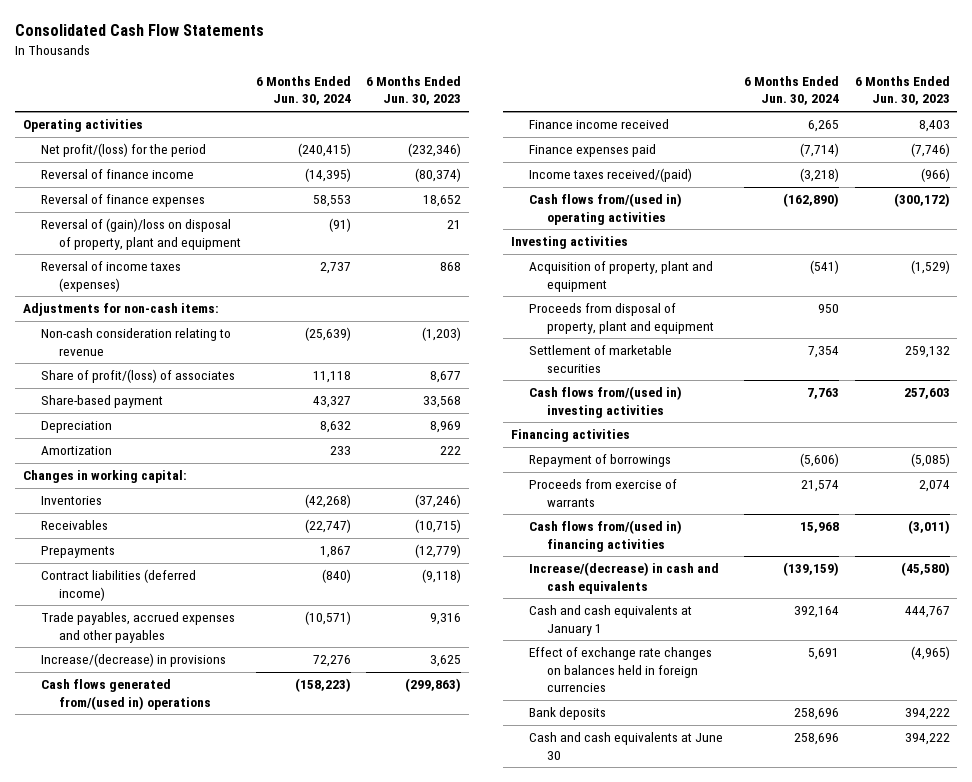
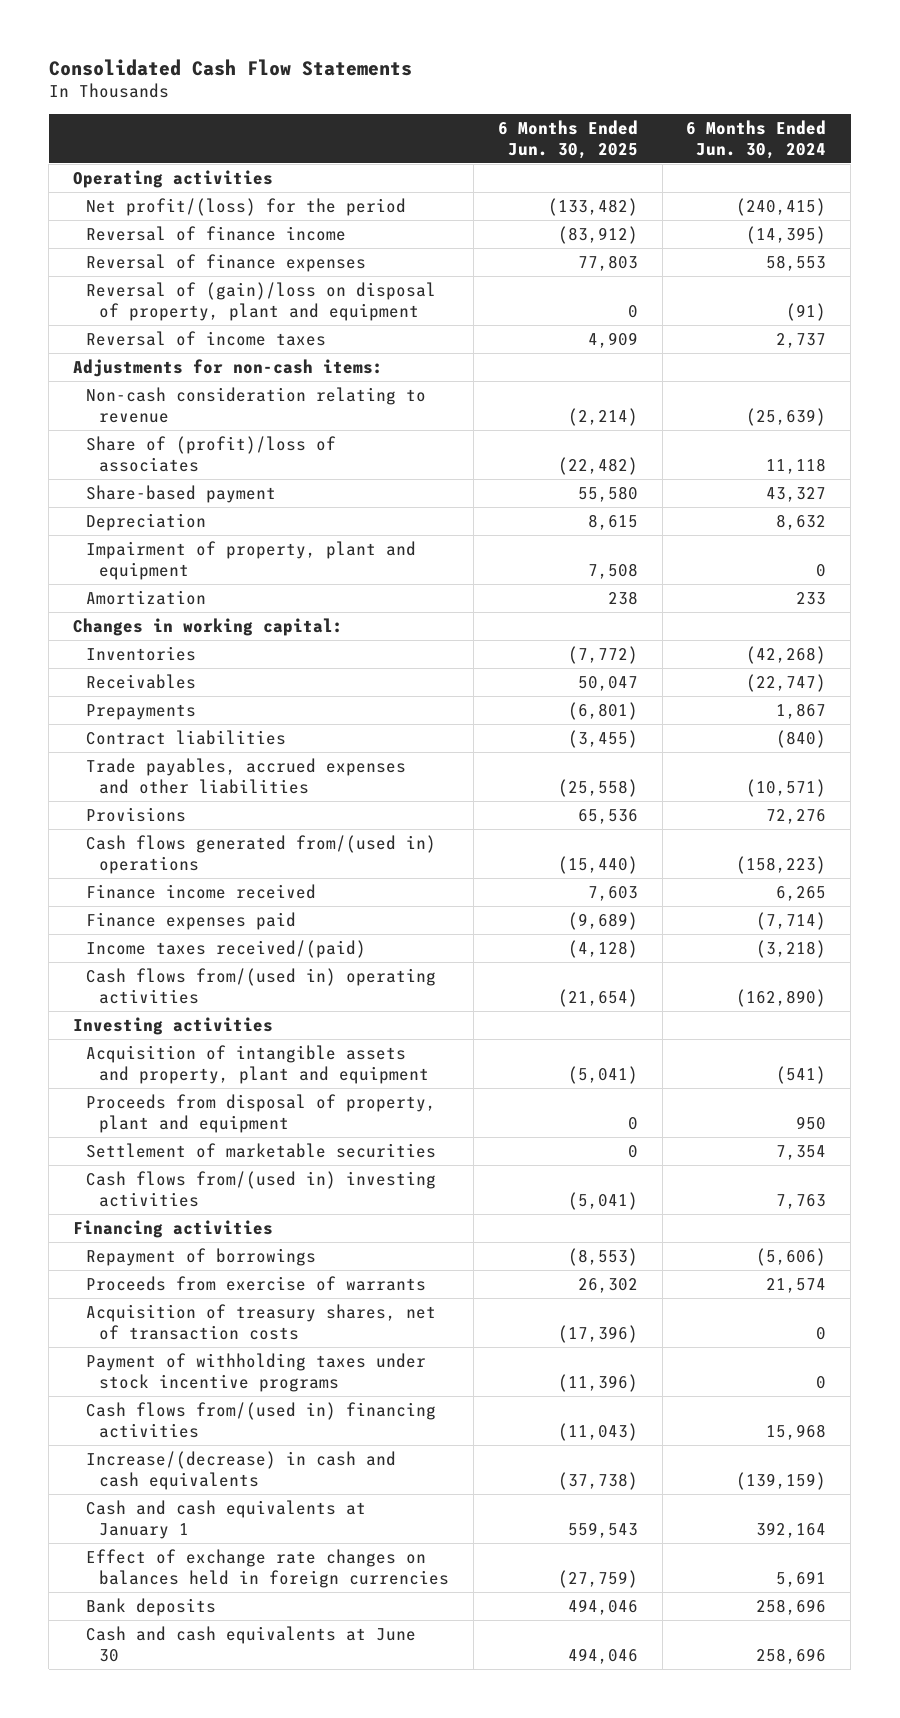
- | 6 Months Ended Jun. 30, 2024 | 6 Months Ended Jun. 30, 2023
+ | 6 Months Ended Jun. 30, 2025 | 6 Months Ended Jun. 30, 2024
- Reversal of income taxes (expenses) | 2,737 | 868
+ Reversal of income taxes | 4,909 | 2,737
- Share of profit/(loss) of associates | 11,118 | 8,677
+ Share of (profit)/loss of associates | (22,482) | 11,118
+ Impairment of property, plant and equipment | 7,508 | 0
- Contract liabilities (deferred income) | (840) | (9,118)
- Trade payables, accrued expenses and other payables | (10,571) | 9,316
- Increase/(decrease) in provisions | 72,276 | 3,625
+ Contract liabilities | (3,455) | (840)
+ Trade payables, accrued expenses and other liabilities | (25,558) | (10,571)
+ Provisions | 65,536 | 72,276
- Acquisition of property, plant and equipment | (541) | (1,529)
+ Acquisition of intangible assets and property, plant and equipment | (5,041) | (541)
+ Acquisition of treasury shares, net of transaction costs | (17,396) | 0
+ Payment of withholding taxes under stock incentive programs | (11,396) | 0

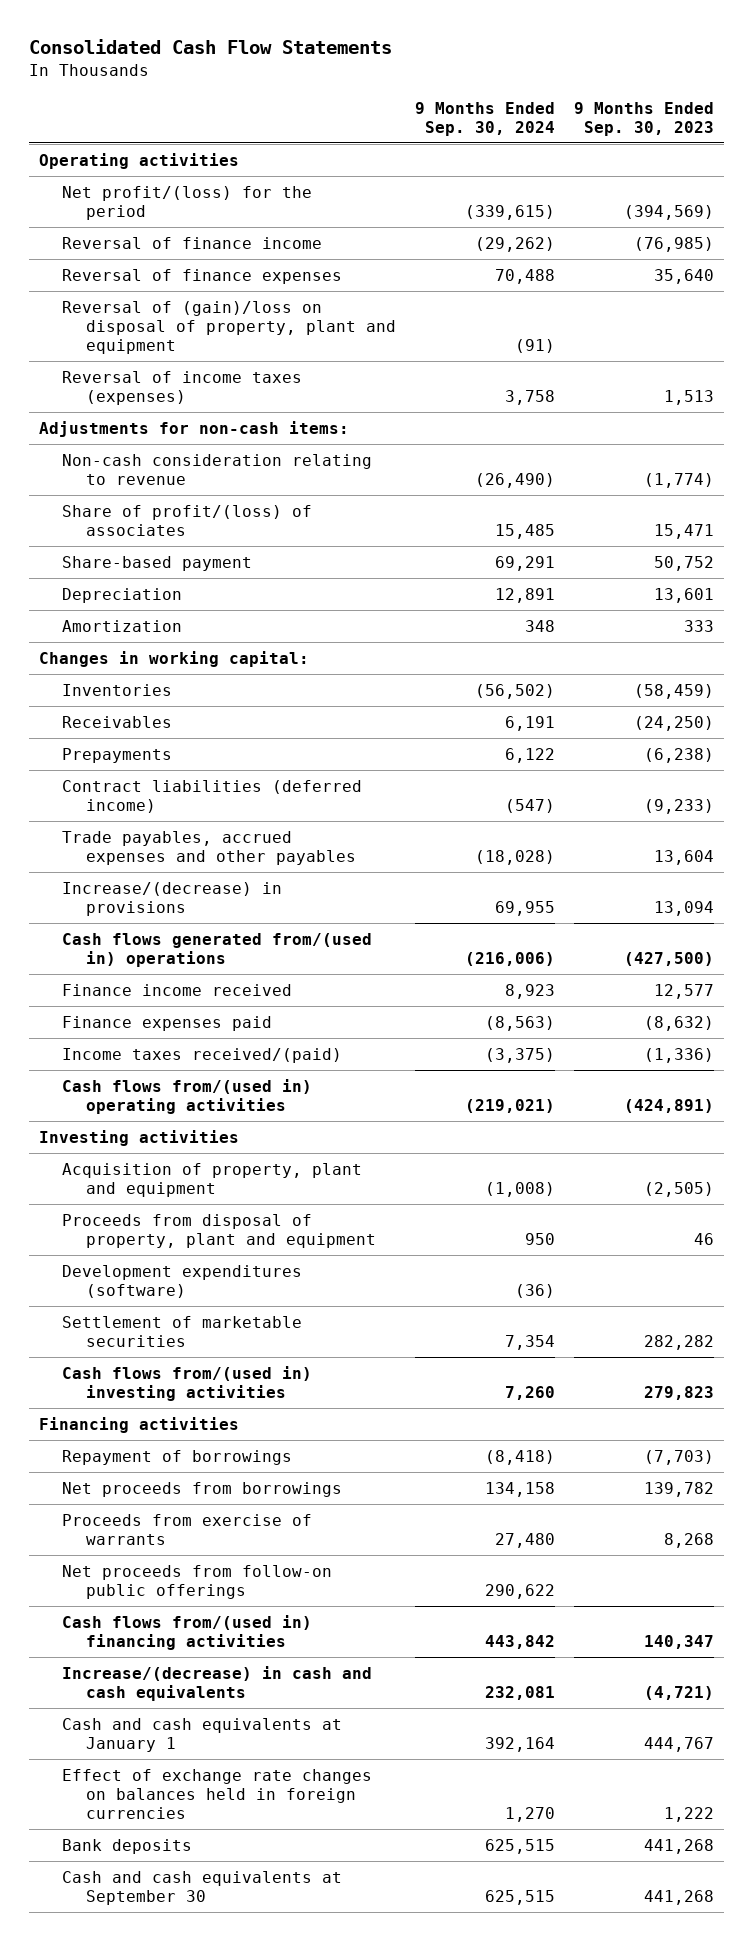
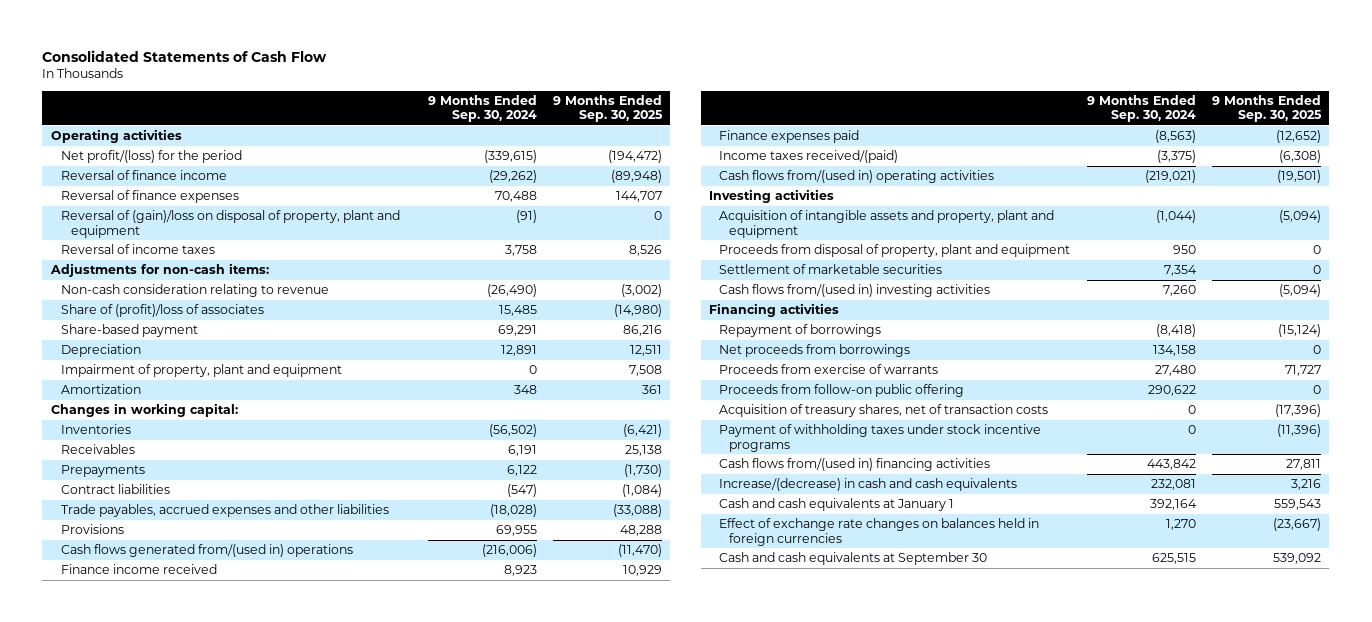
- Consolidated Cash Flow Statements
+ Consolidated Statements of Cash Flow
- | 9 Months Ended Sep. 30, 2024 | 9 Months Ended Sep. 30, 2023
+ | 9 Months Ended Sep. 30, 2024 | 9 Months Ended Sep. 30, 2025
- Reversal of income taxes (expenses) | 3,758 | 1,513
+ Reversal of income taxes | 3,758 | 8,526
- Share of profit/(loss) of associates | 15,485 | 15,471
+ Share of (profit)/loss of associates | 15,485 | (14,980)
+ Impairment of property, plant and equipment | 0 | 7,508
- Contract liabilities (deferred income) | (547) | (9,233)
- Trade payables, accrued expenses and other payables | (18,028) | 13,604
- Increase/(decrease) in provisions | 69,955 | 13,094
+ Contract liabilities | (547) | (1,084)
+ Trade payables, accrued expenses and other liabilities | (18,028) | (33,088)
+ Provisions | 69,955 | 48,288
- Acquisition of property, plant and equipment | (1,008) | (2,505)
+ Acquisition of intangible assets and property, plant and equipment | (1,044) | (5,094)
- Development expenditures (software) | (36) |
- Net proceeds from follow-on public offerings | 290,622 |
+ Proceeds from follow-on public offering | 290,622 | 0
+ Acquisition of treasury shares, net of transaction costs | 0 | (17,396)
+ Payment of withholding taxes under stock incentive programs | 0 | (11,396)
- Bank deposits | 625,515 | 441,268

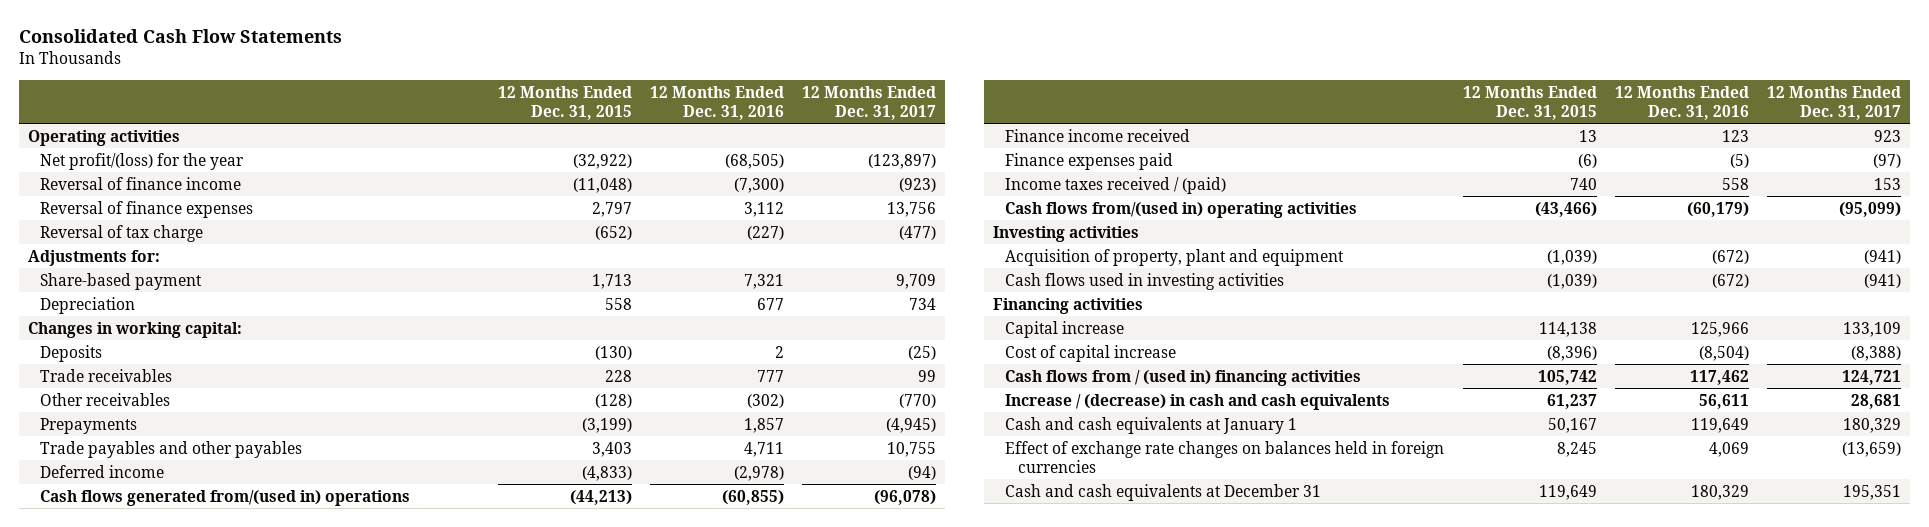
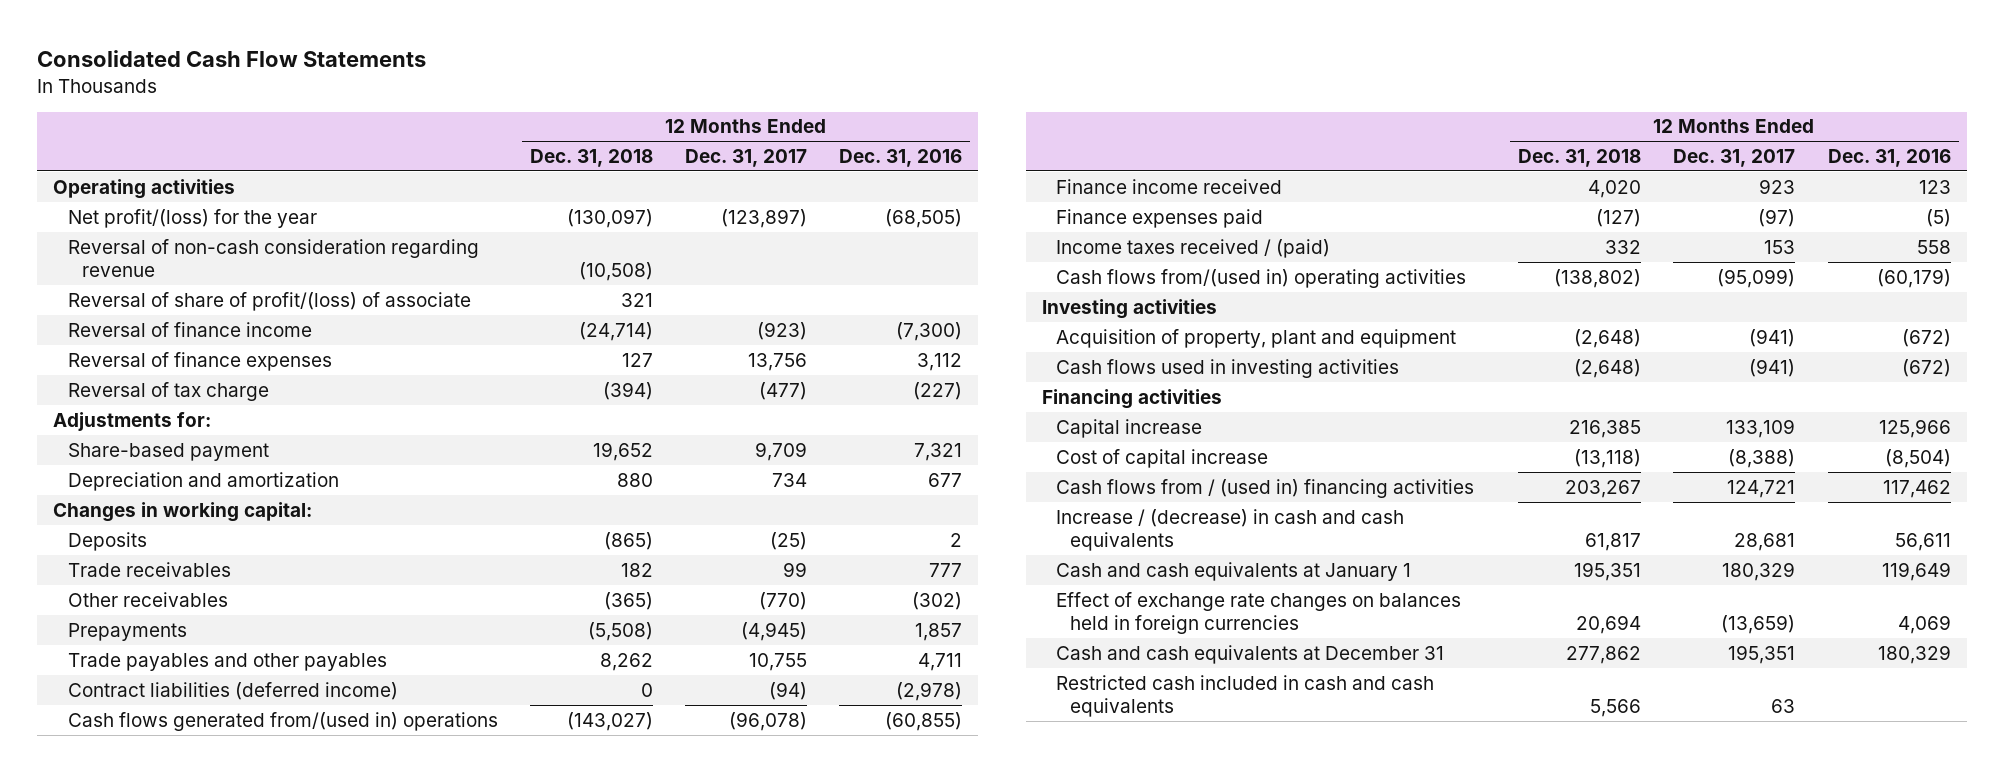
- | 12 Months Ended Dec. 31, 2015 | 12 Months Ended Dec. 31, 2016 | 12 Months Ended Dec. 31, 2017
+ | 12 Months Ended Dec. 31, 2018 | 12 Months Ended Dec. 31, 2017 | 12 Months Ended Dec. 31, 2016
+ Reversal of non-cash consideration regarding revenue | (10,508) | |
+ Reversal of share of profit/(loss) of associate | 321 | |
- Depreciation | 558 | 677 | 734
+ Depreciation and amortization | 880 | 734 | 677
- Deferred income | (4,833) | (2,978) | (94)
+ Contract liabilities (deferred income) | 0 | (94) | (2,978)
+ Restricted cash included in cash and cash equivalents | 5,566 | 63 |

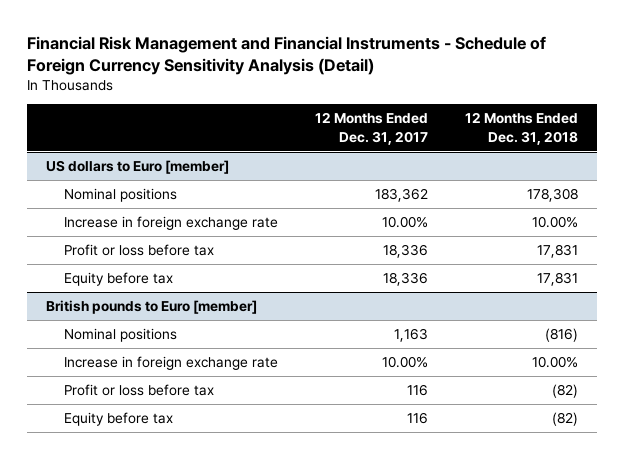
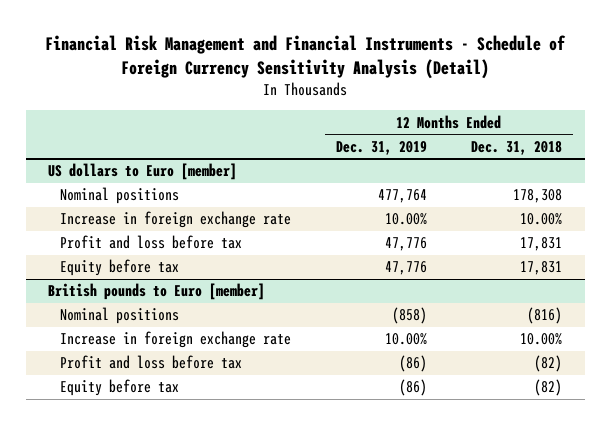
- | 12 Months Ended Dec. 31, 2017 | 12 Months Ended Dec. 31, 2018
+ | 12 Months Ended Dec. 31, 2019 | 12 Months Ended Dec. 31, 2018
@ US dollars to Euro [member]
- Profit or loss before tax | 18,336 | 17,831
+ Profit and loss before tax | 47,776 | 17,831
@ British pounds to Euro [member]
- Profit or loss before tax | 116 | (82)
+ Profit and loss before tax | (86) | (82)

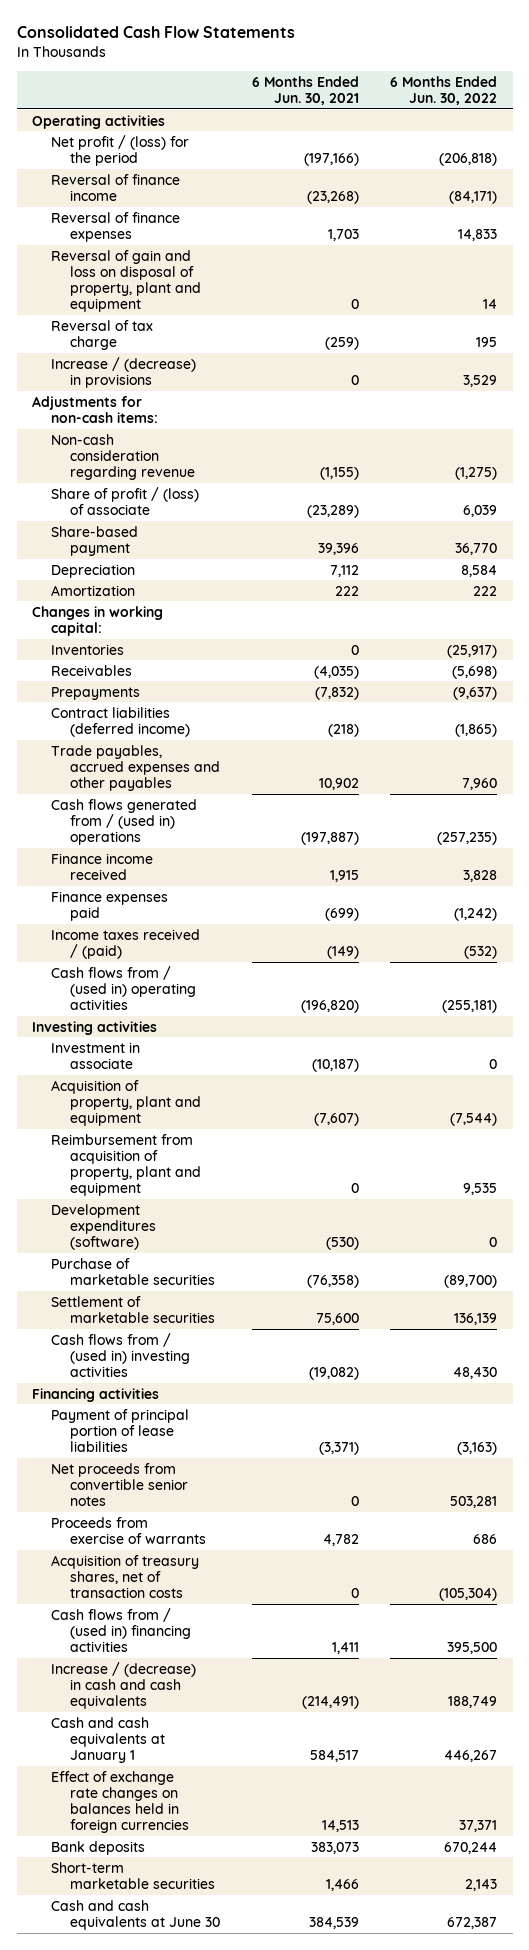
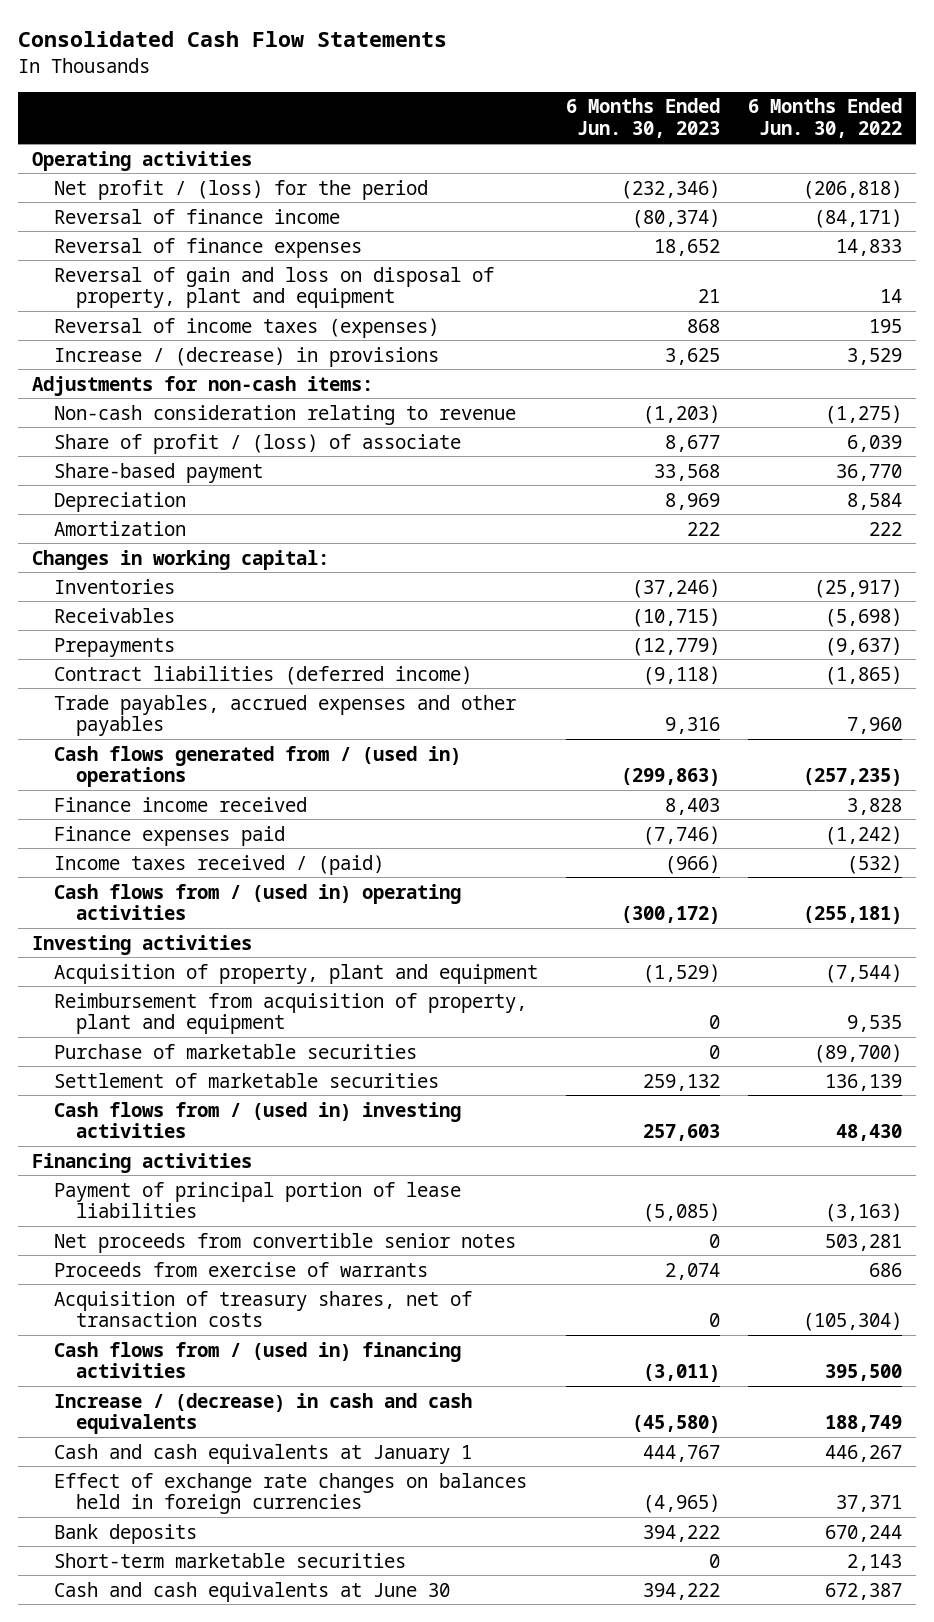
- | 6 Months Ended Jun. 30, 2021 | 6 Months Ended Jun. 30, 2022
+ | 6 Months Ended Jun. 30, 2023 | 6 Months Ended Jun. 30, 2022
- Reversal of tax charge | (259) | 195
+ Reversal of income taxes (expenses) | 868 | 195
- Non-cash consideration regarding revenue | (1,155) | (1,275)
+ Non-cash consideration relating to revenue | (1,203) | (1,275)
- Investment in associate | (10,187) | 0
- Development expenditures (software) | (530) | 0

